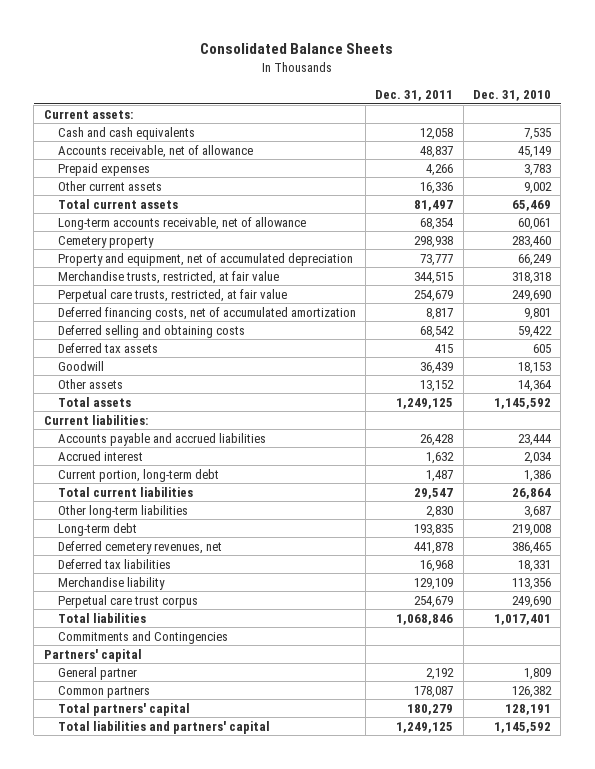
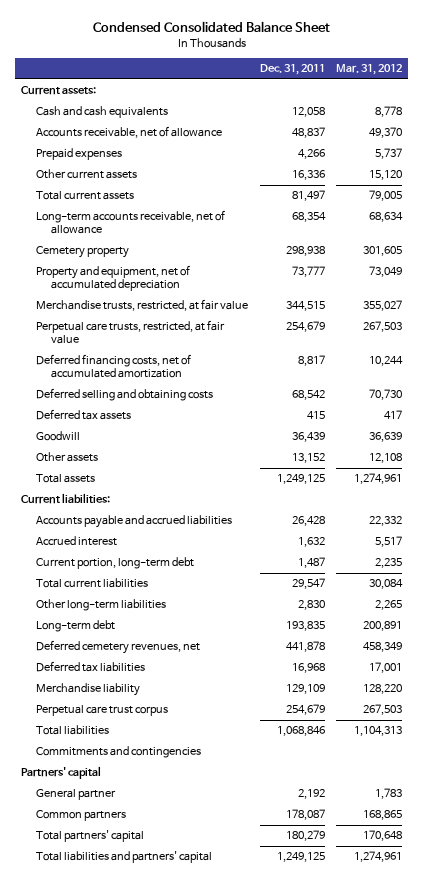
- Consolidated Balance Sheets
+ Condensed Consolidated Balance Sheet
- | Dec. 31, 2011 | Dec. 31, 2010
+ | Dec. 31, 2011 | Mar. 31, 2012
- Commitments and Contingencies
+ Commitments and contingencies

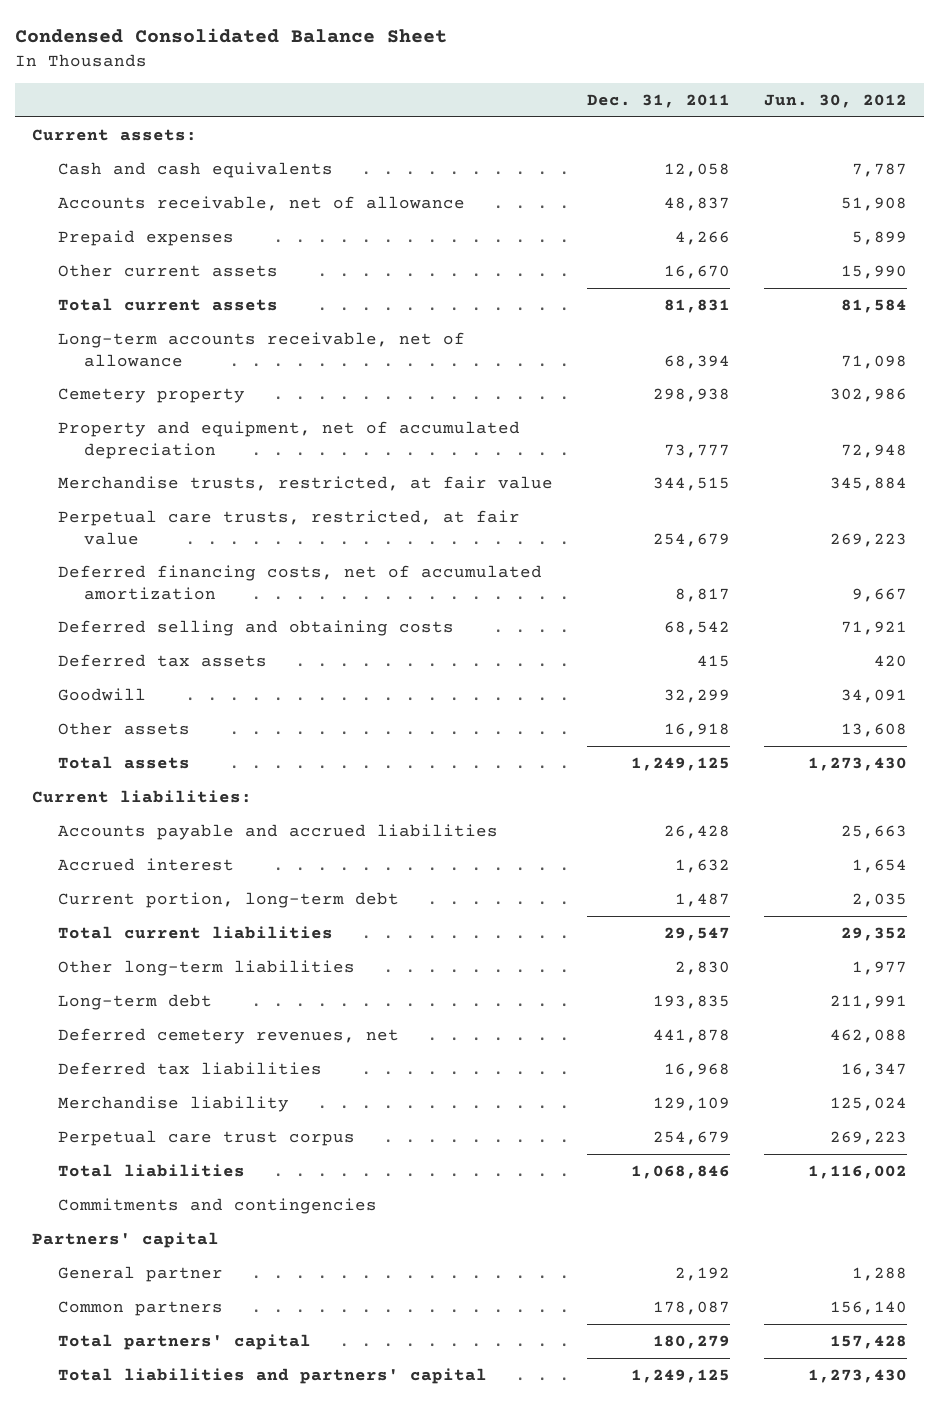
- | Dec. 31, 2011 | Mar. 31, 2012
+ | Dec. 31, 2011 | Jun. 30, 2012
- Other current assets | 16,336 | 15,120
- Total current assets | 81,497 | 79,005
- Long-term accounts receivable, net of allowance | 68,354 | 68,634
+ Other current assets | 16,670 | 15,990
+ Total current assets | 81,831 | 81,584
+ Long-term accounts receivable, net of allowance | 68,394 | 71,098
- Goodwill | 36,439 | 36,639
- Other assets | 13,152 | 12,108
+ Goodwill | 32,299 | 34,091
+ Other assets | 16,918 | 13,608

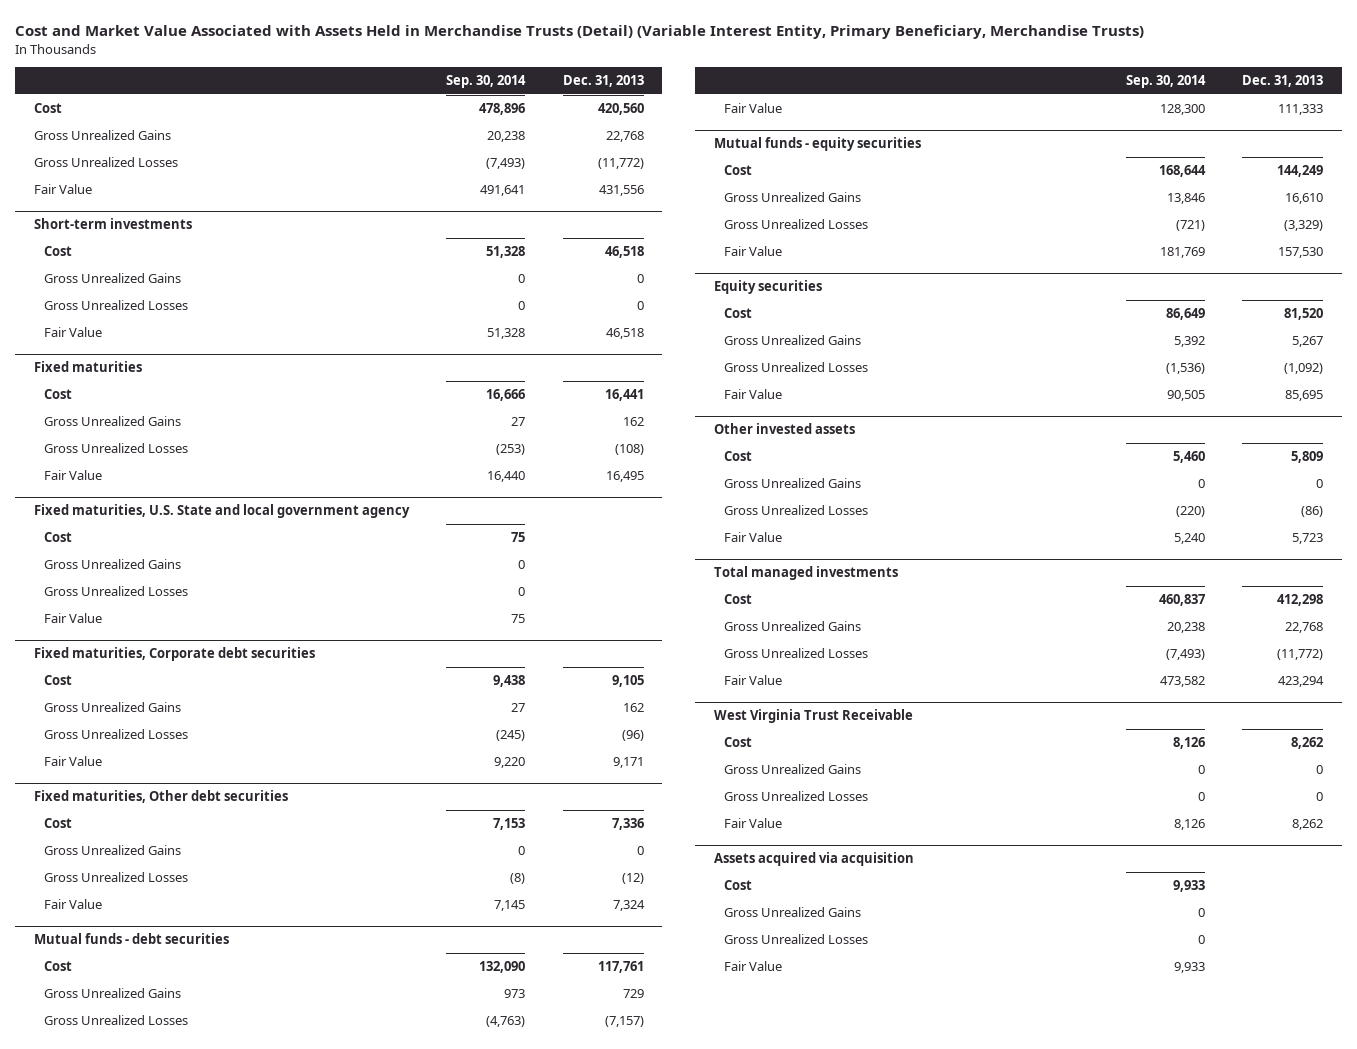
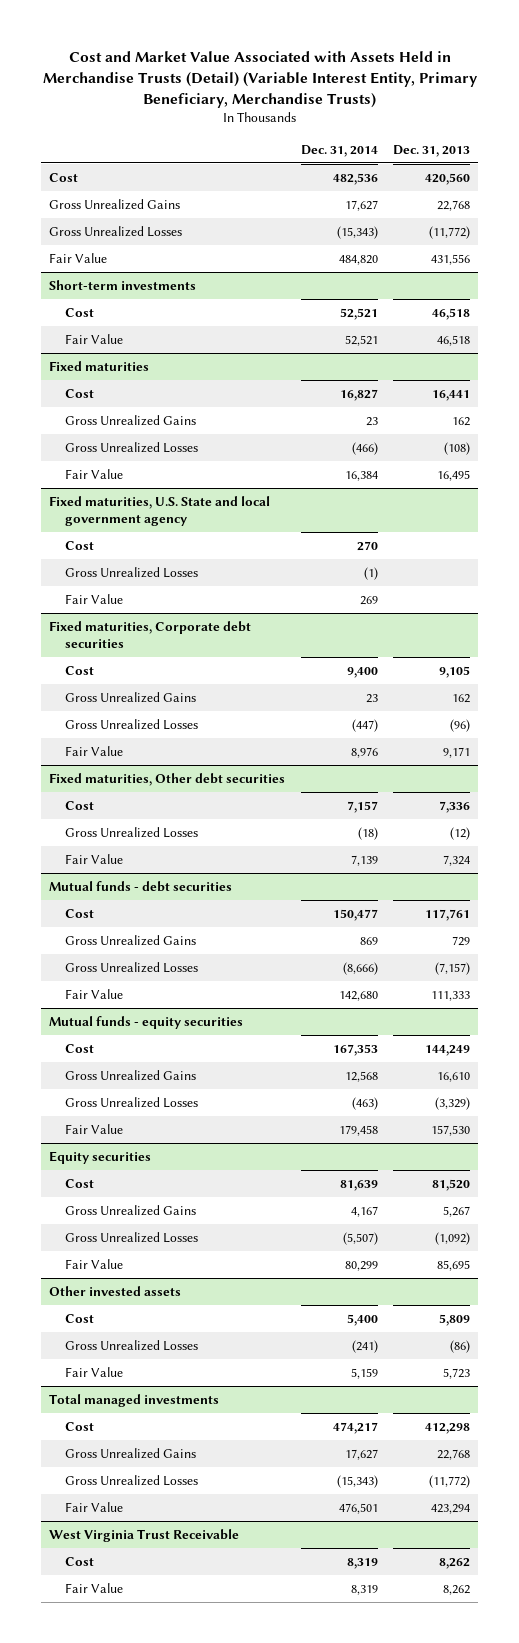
- | Sep. 30, 2014 | Dec. 31, 2013
+ | Dec. 31, 2014 | Dec. 31, 2013
@ Short-term investments
- Gross Unrealized Gains | 0 | 0
- Gross Unrealized Losses | 0 | 0
@ Fixed maturities, U.S. State and local government agency
- Gross Unrealized Gains | 0 |
@ Fixed maturities, Other debt securities
- Gross Unrealized Gains | 0 | 0
@ Other invested assets
- Gross Unrealized Gains | 0 | 0
@ West Virginia Trust Receivable
- Gross Unrealized Gains | 0 | 0
- Gross Unrealized Losses | 0 | 0
- Assets acquired via acquisition
- Cost | 9,933 |
- Gross Unrealized Gains | 0 |
- Gross Unrealized Losses | 0 |
- Fair Value | 9,933 |

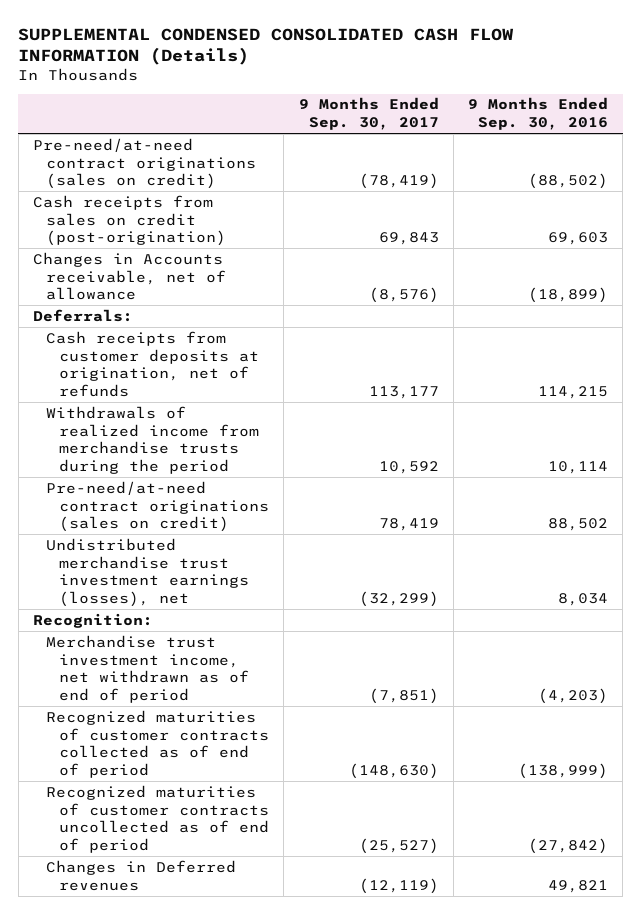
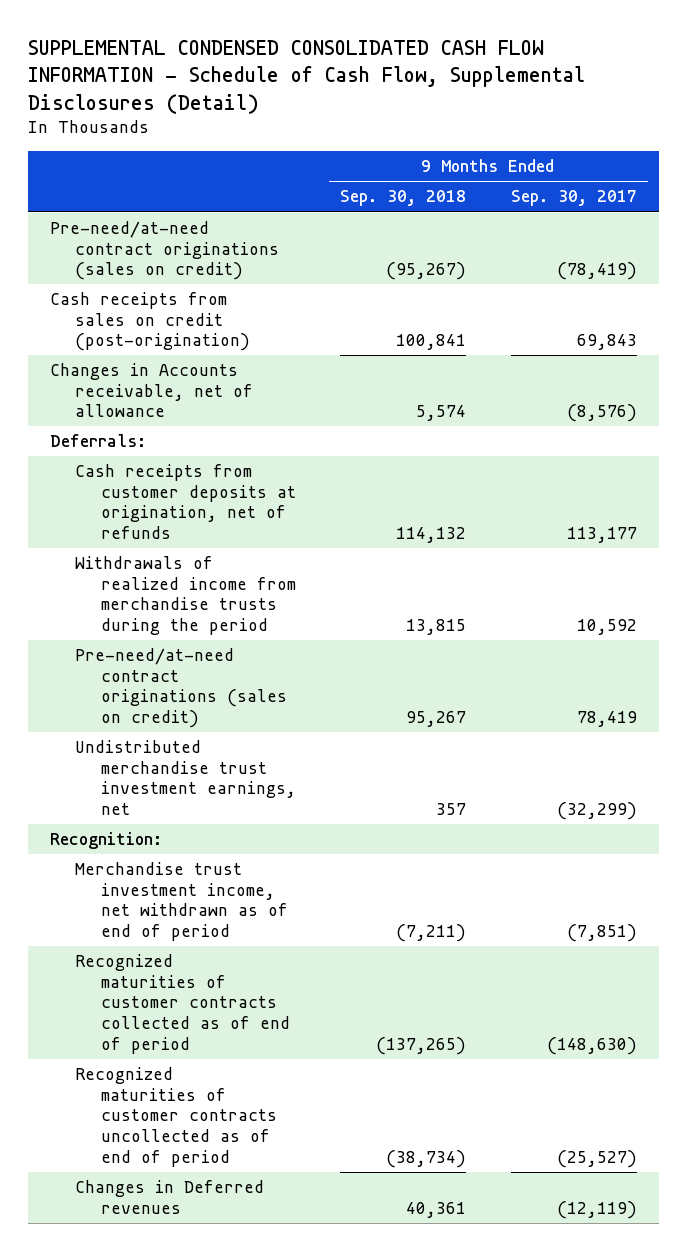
- SUPPLEMENTAL CONDENSED CONSOLIDATED CASH FLOW INFORMATION (Details)
+ SUPPLEMENTAL CONDENSED CONSOLIDATED CASH FLOW INFORMATION - Schedule of Cash Flow, Supplemental Disclosures (Detail)
- | 9 Months Ended Sep. 30, 2017 | 9 Months Ended Sep. 30, 2016
+ | 9 Months Ended Sep. 30, 2018 | 9 Months Ended Sep. 30, 2017
- Undistributed merchandise trust investment earnings (losses), net | (32,299) | 8,034
+ Undistributed merchandise trust investment earnings, net | 357 | (32,299)

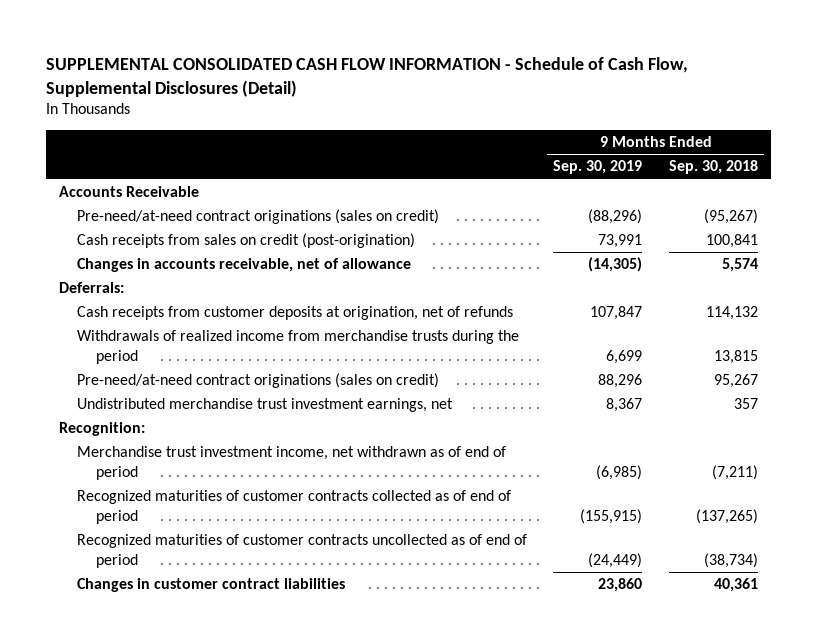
- SUPPLEMENTAL CONDENSED CONSOLIDATED CASH FLOW INFORMATION - Schedule of Cash Flow, Supplemental Disclosures (Detail)
+ SUPPLEMENTAL CONSOLIDATED CASH FLOW INFORMATION - Schedule of Cash Flow, Supplemental Disclosures (Detail)
- | 9 Months Ended Sep. 30, 2018 | 9 Months Ended Sep. 30, 2017
+ | 9 Months Ended Sep. 30, 2019 | 9 Months Ended Sep. 30, 2018
+ Accounts Receivable
- Changes in Accounts receivable, net of allowance | 5,574 | (8,576)
+ Changes in accounts receivable, net of allowance | (14,305) | 5,574
- Changes in Deferred revenues | 40,361 | (12,119)
+ Changes in customer contract liabilities | 23,860 | 40,361

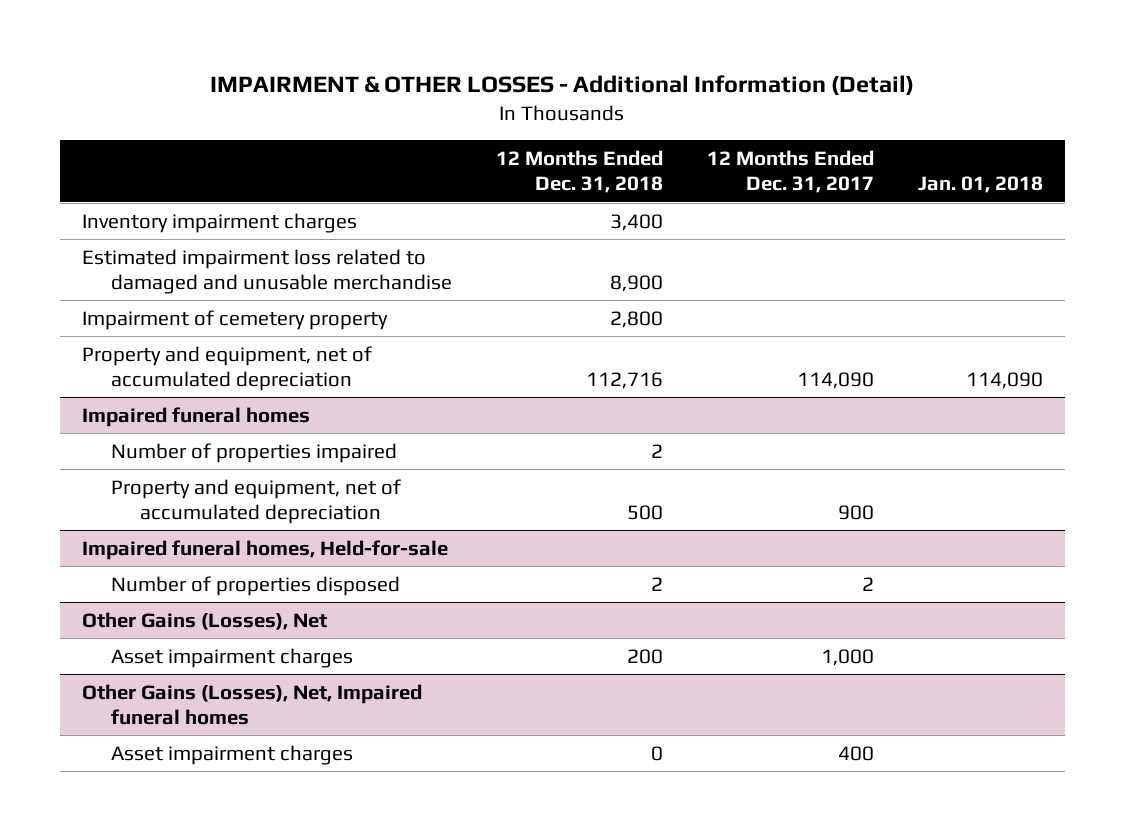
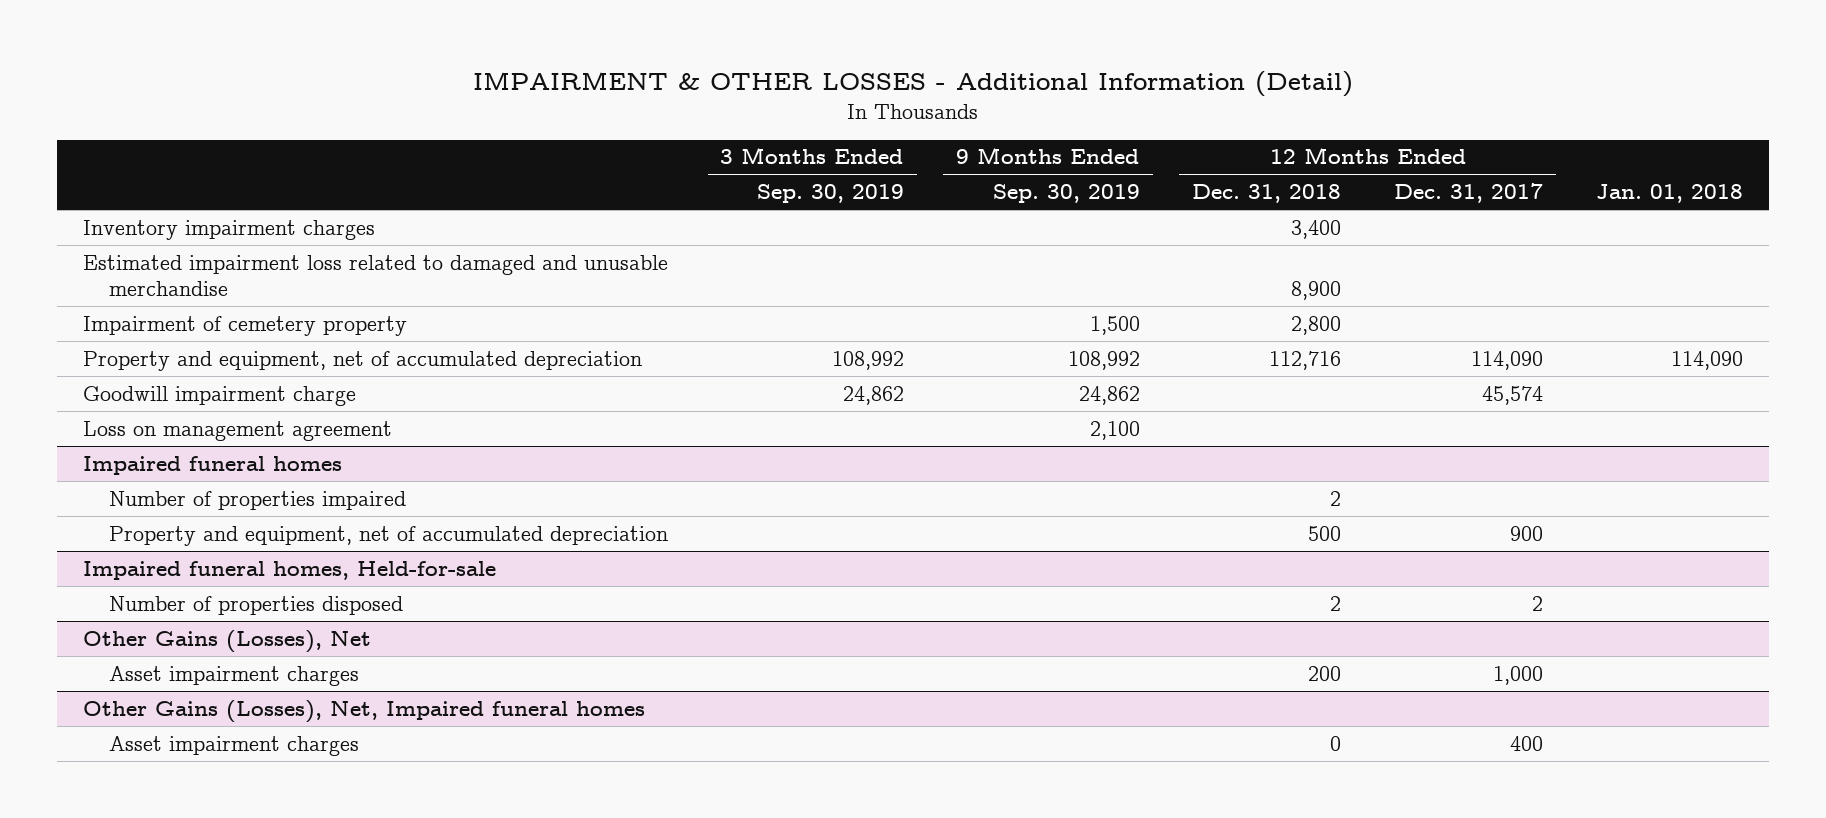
- | 12 Months Ended Dec. 31, 2018 | 12 Months Ended Dec. 31, 2017 | Jan. 01, 2018
+ | 3 Months Ended Sep. 30, 2019 | 9 Months Ended Sep. 30, 2019 | 12 Months Ended Dec. 31, 2018 | 12 Months Ended Dec. 31, 2017 | Jan. 01, 2018
+ Goodwill impairment charge | 24,862 | 24,862 | | 45,574 |
+ Loss on management agreement | | 2,100 | | |

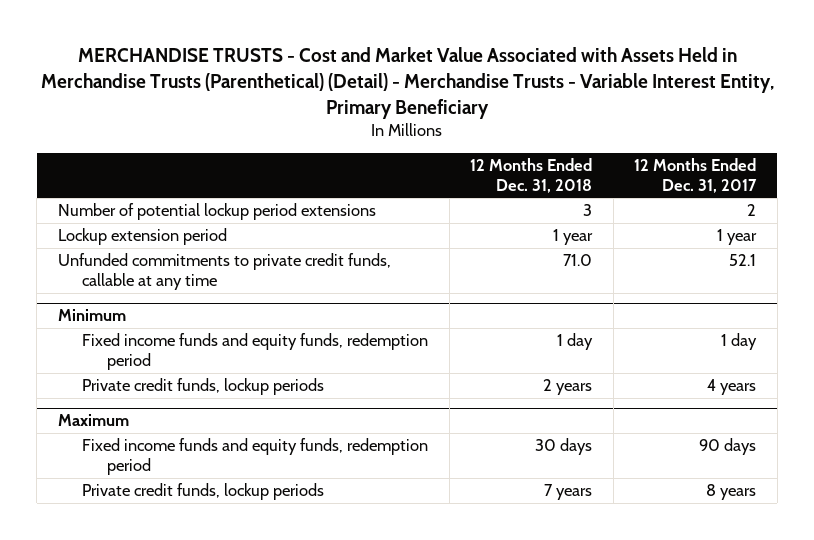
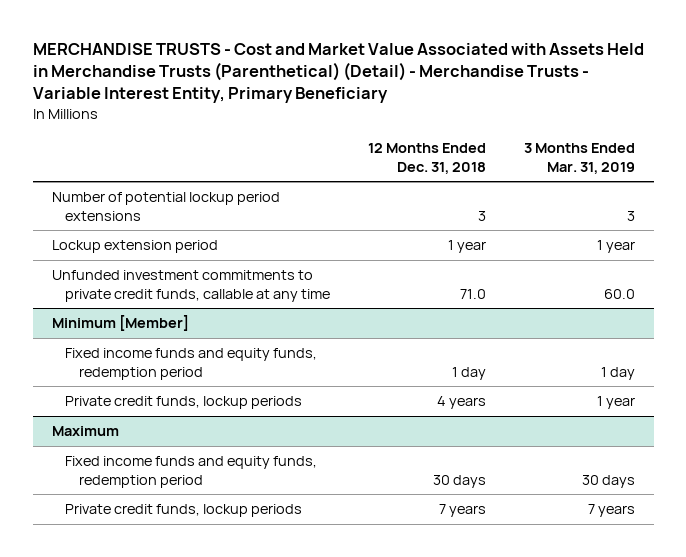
- | 12 Months Ended Dec. 31, 2018 | 12 Months Ended Dec. 31, 2017
+ | 12 Months Ended Dec. 31, 2018 | 3 Months Ended Mar. 31, 2019
- Unfunded commitments to private credit funds, callable at any time | 71.0 | 52.1
- Minimum
+ Unfunded investment commitments to private credit funds, callable at any time | 71.0 | 60.0
+ Minimum [Member]
- Private credit funds, lockup periods | 2 years | 4 years
+ Private credit funds, lockup periods | 4 years | 1 year

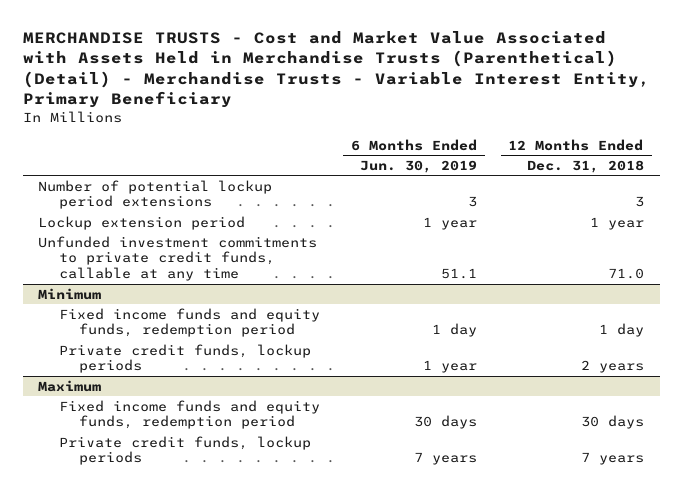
- | 12 Months Ended Dec. 31, 2018 | 3 Months Ended Mar. 31, 2019
+ | 6 Months Ended Jun. 30, 2019 | 12 Months Ended Dec. 31, 2018
- Minimum [Member]
+ Minimum
- Private credit funds, lockup periods | 4 years | 1 year
+ Private credit funds, lockup periods | 1 year | 2 years

